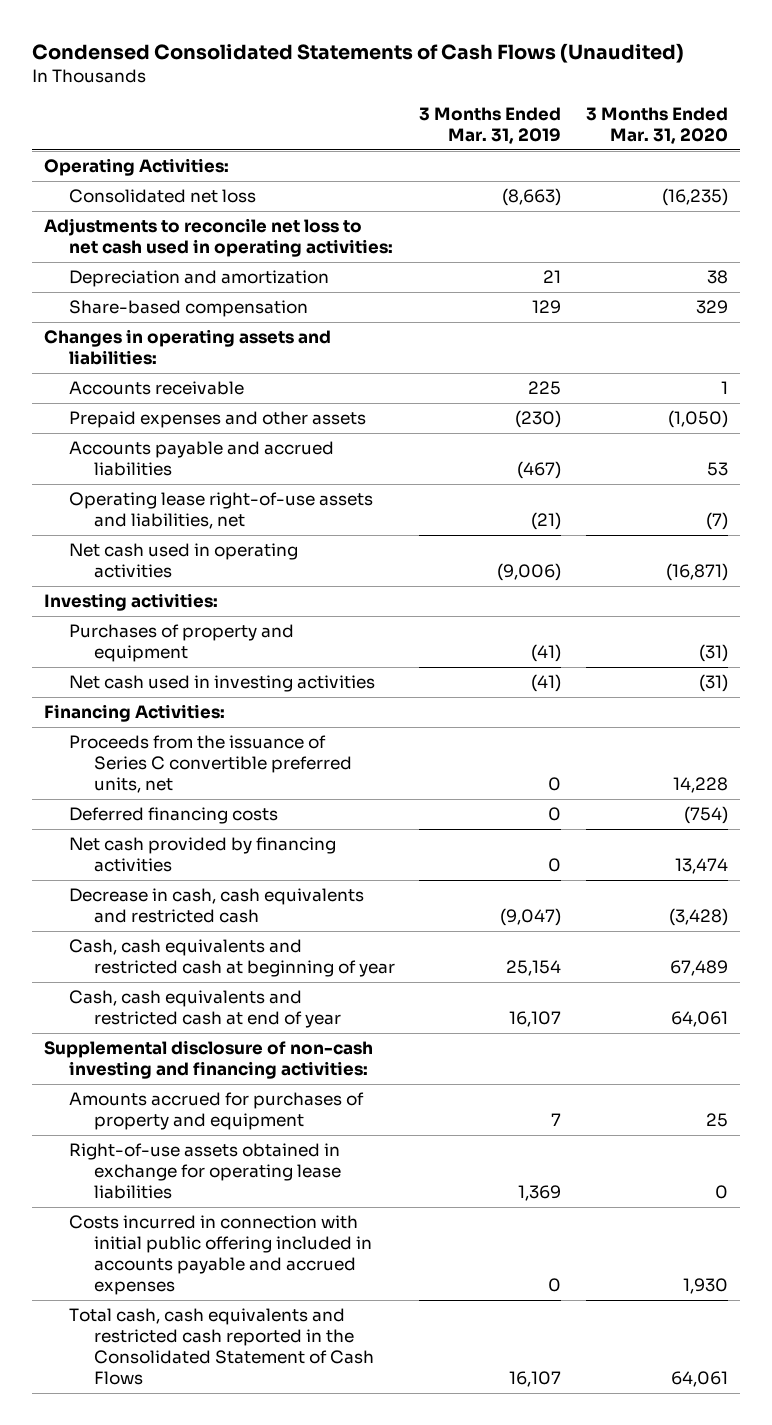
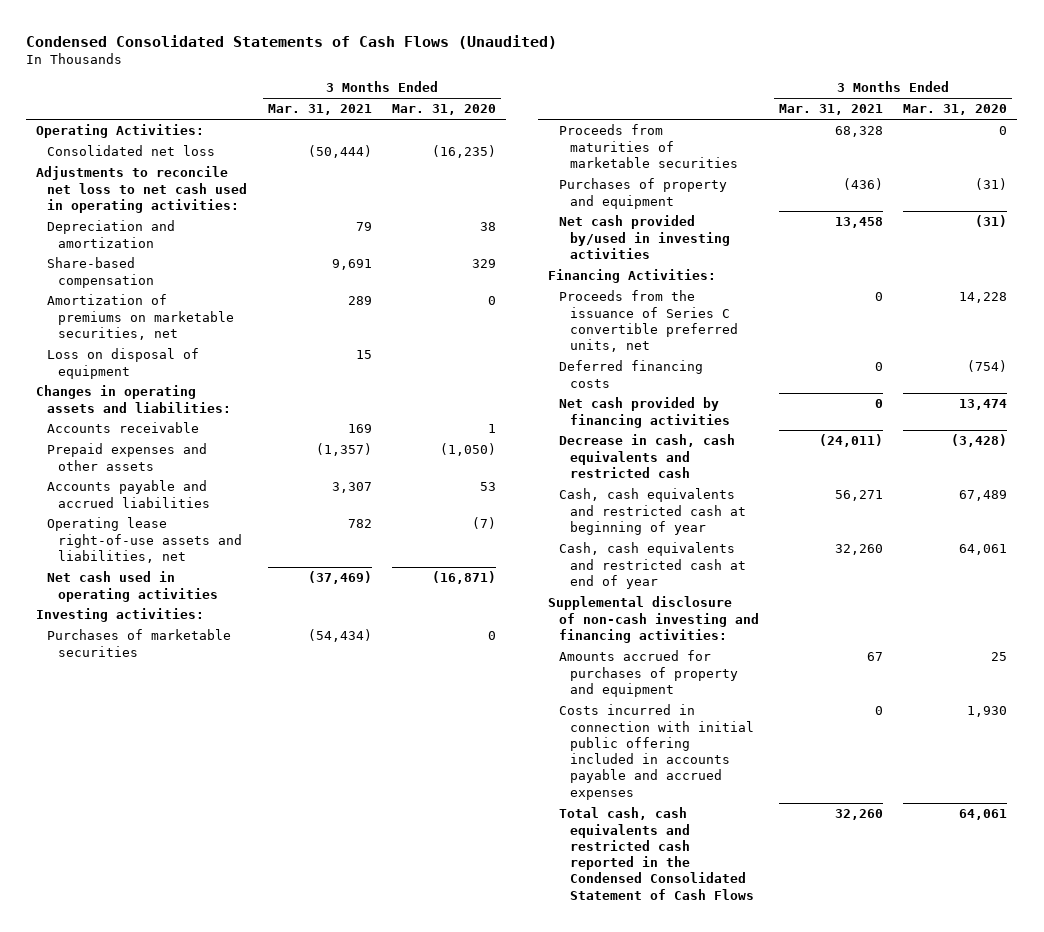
- | 3 Months Ended Mar. 31, 2019 | 3 Months Ended Mar. 31, 2020
+ | 3 Months Ended Mar. 31, 2021 | 3 Months Ended Mar. 31, 2020
+ Amortization of premiums on marketable securities, net | 289 | 0
+ Loss on disposal of equipment | 15 |
+ Purchases of marketable securities | (54,434) | 0
+ Proceeds from maturities of marketable securities | 68,328 | 0
- Net cash used in investing activities | (41) | (31)
+ Net cash provided by/used in investing activities | 13,458 | (31)
- Right-of-use assets obtained in exchange for operating lease liabilities | 1,369 | 0
- Total cash, cash equivalents and restricted cash reported in the Consolidated Statement of Cash Flows | 16,107 | 64,061
+ Total cash, cash equivalents and restricted cash reported in the Condensed Consolidated Statement of Cash Flows | 32,260 | 64,061

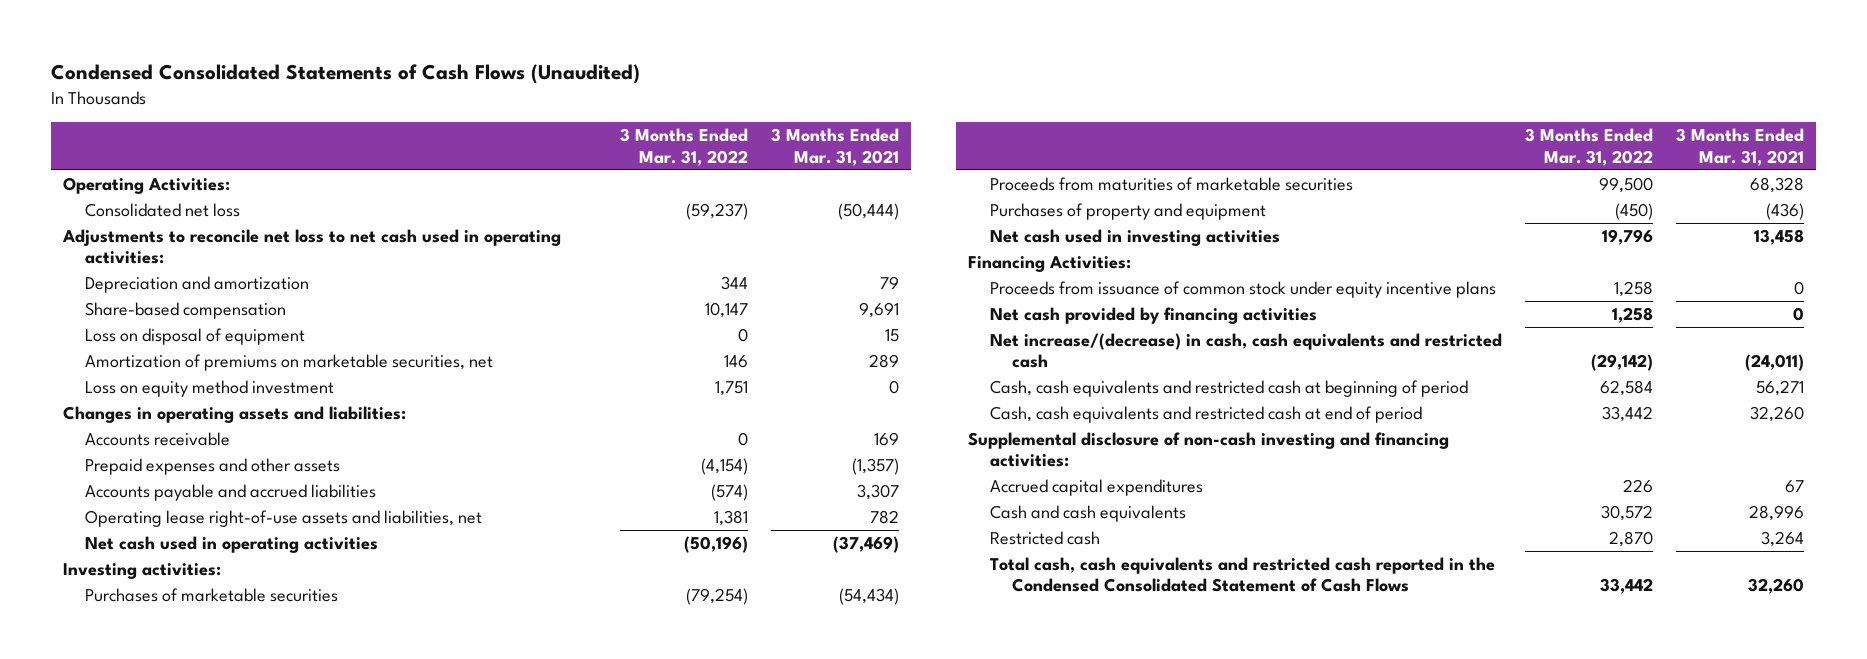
- | 3 Months Ended Mar. 31, 2021 | 3 Months Ended Mar. 31, 2020
+ | 3 Months Ended Mar. 31, 2022 | 3 Months Ended Mar. 31, 2021
moved down: Amortization of premiums on marketable securities, net | 146 | 289
+ Loss on equity method investment | 1,751 | 0
- Net cash provided by/used in investing activities | 13,458 | (31)
+ Net cash used in investing activities | 19,796 | 13,458
- Proceeds from the issuance of Series C convertible preferred units, net | 0 | 14,228
- Deferred financing costs | 0 | (754)
+ Proceeds from issuance of common stock under equity incentive plans | 1,258 | 0
- Decrease in cash, cash equivalents and restricted cash | (24,011) | (3,428)
- Cash, cash equivalents and restricted cash at beginning of year | 56,271 | 67,489
- Cash, cash equivalents and restricted cash at end of year | 32,260 | 64,061
+ Net increase/(decrease) in cash, cash equivalents and restricted cash | (29,142) | (24,011)
+ Cash, cash equivalents and restricted cash at beginning of period | 62,584 | 56,271
+ Cash, cash equivalents and restricted cash at end of period | 33,442 | 32,260
- Amounts accrued for purchases of property and equipment | 67 | 25
- Costs incurred in connection with initial public offering included in accounts payable and accrued expenses | 0 | 1,930
+ Accrued capital expenditures | 226 | 67
+ Cash and cash equivalents | 30,572 | 28,996
+ Restricted cash | 2,870 | 3,264

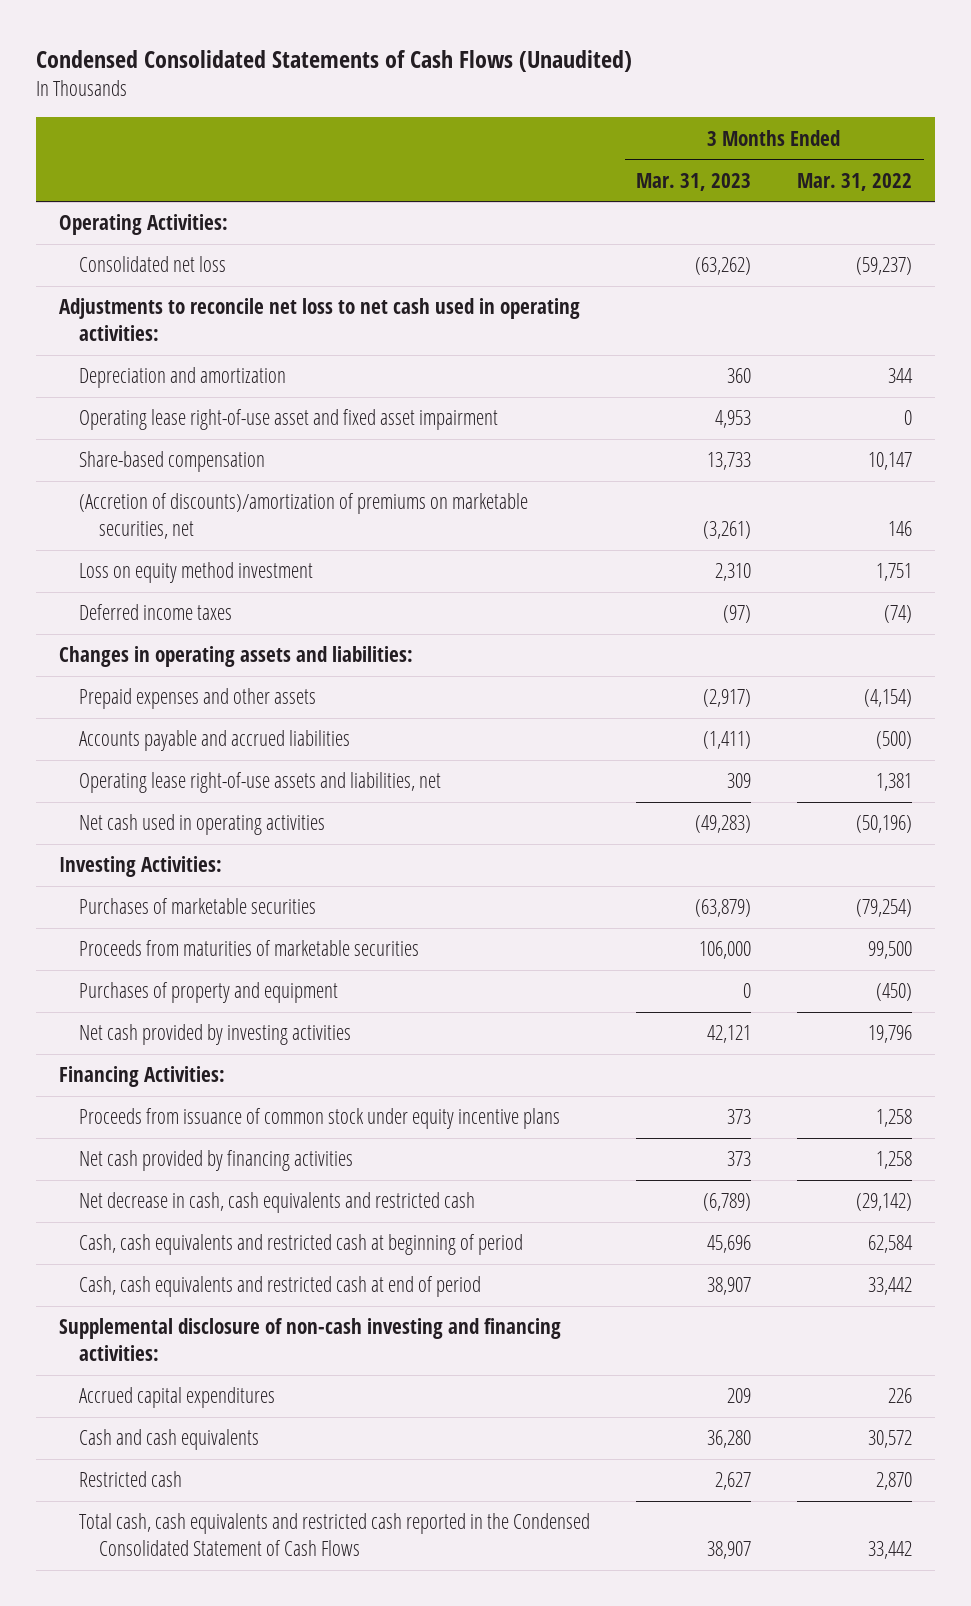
- | 3 Months Ended Mar. 31, 2022 | 3 Months Ended Mar. 31, 2021
+ | 3 Months Ended Mar. 31, 2023 | 3 Months Ended Mar. 31, 2022
+ Operating lease right-of-use asset and fixed asset impairment | 4,953 | 0
- Loss on disposal of equipment | 0 | 15
- Amortization of premiums on marketable securities, net | 146 | 289
+ (Accretion of discounts)/amortization of premiums on marketable securities, net | (3,261) | 146
+ Deferred income taxes | (97) | (74)
- Accounts receivable | 0 | 169
- Accounts payable and accrued liabilities | (574) | 3,307
+ Accounts payable and accrued liabilities | (1,411) | (500)
- Investing activities:
+ Investing Activities:
- Net cash used in investing activities | 19,796 | 13,458
+ Net cash provided by investing activities | 42,121 | 19,796
- Net increase/(decrease) in cash, cash equivalents and restricted cash | (29,142) | (24,011)
+ Net decrease in cash, cash equivalents and restricted cash | (6,789) | (29,142)

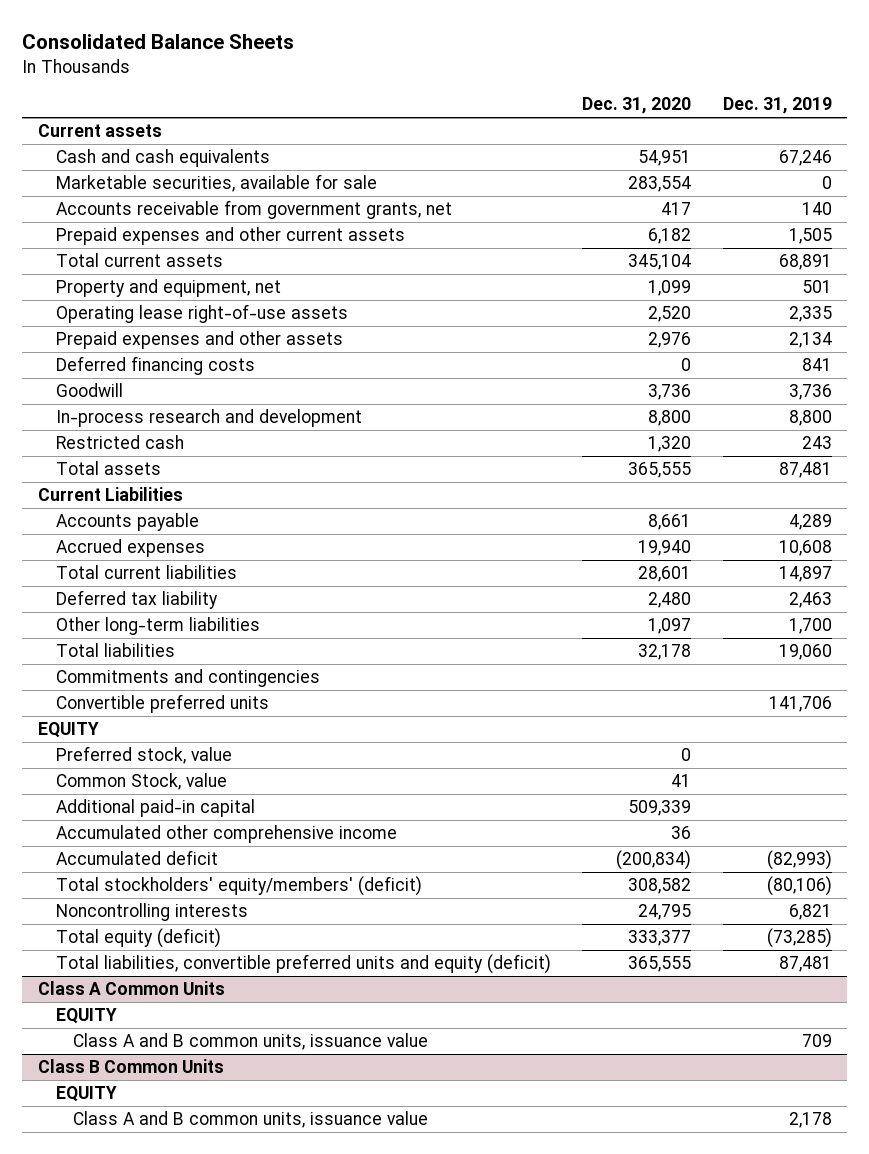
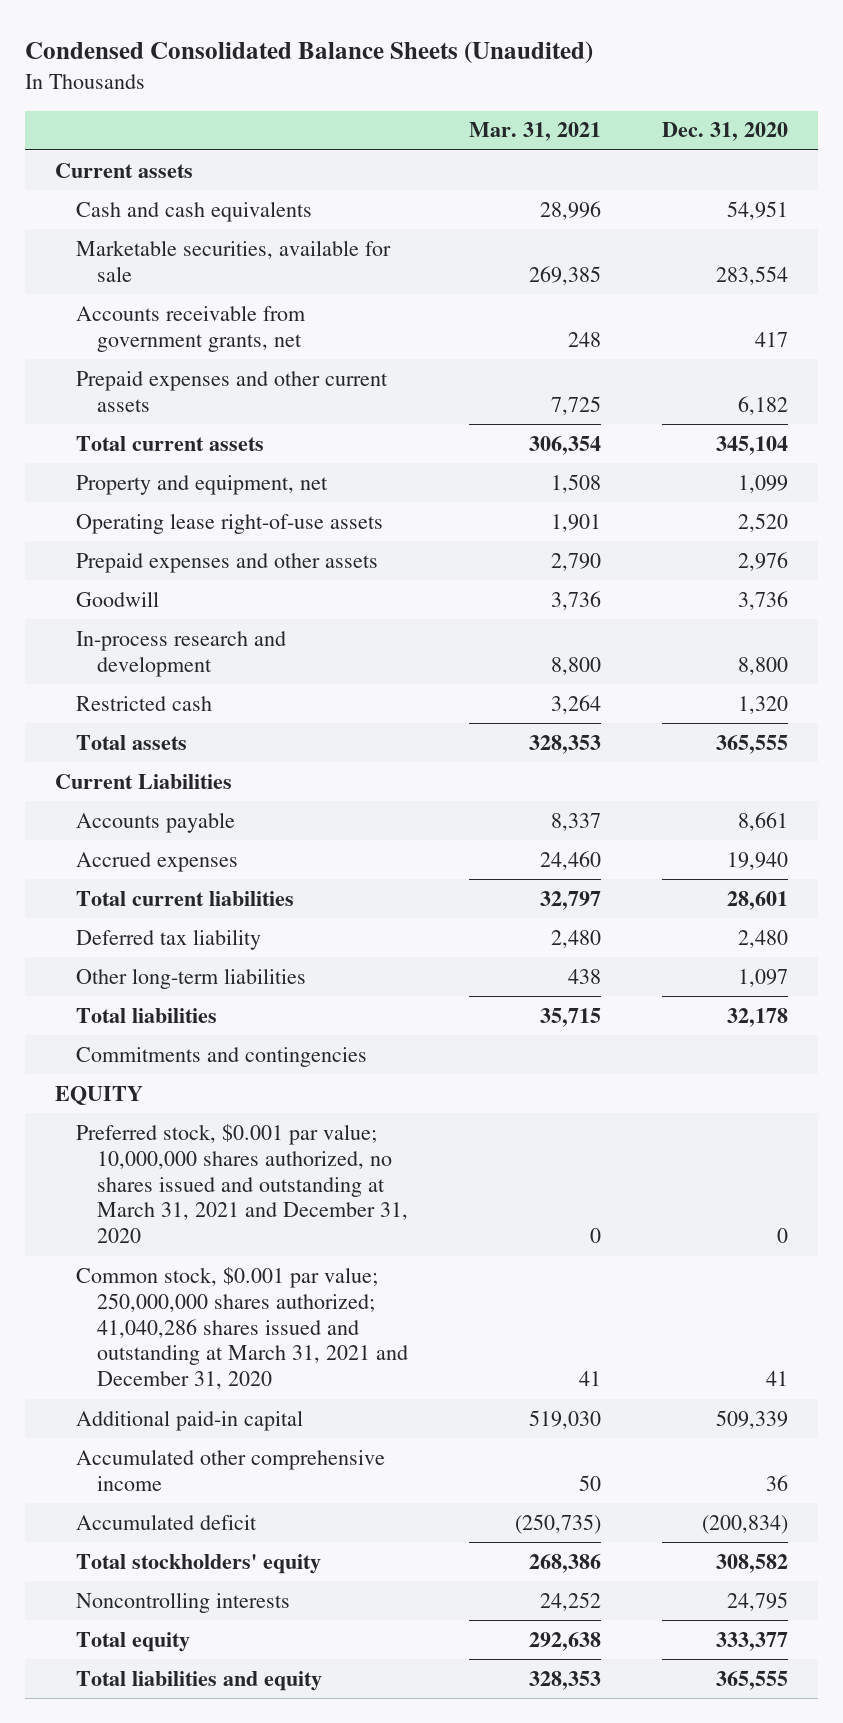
- Consolidated Balance Sheets
+ Condensed Consolidated Balance Sheets (Unaudited)
- | Dec. 31, 2020 | Dec. 31, 2019
+ | Mar. 31, 2021 | Dec. 31, 2020
- Deferred financing costs | 0 | 841
- Convertible preferred units | | 141,706
- Preferred stock, value | 0 |
- Common Stock, value | 41 |
+ Preferred stock, $0.001 par value; 10,000,000 shares authorized, no shares issued and outstanding at March 31, 2021 and December 31, 2020 | 0 | 0
+ Common stock, $0.001 par value; 250,000,000 shares authorized; 41,040,286 shares issued and outstanding at March 31, 2021 and December 31, 2020 | 41 | 41
- Total stockholders' equity/members' (deficit) | 308,582 | (80,106)
+ Total stockholders' equity | 268,386 | 308,582
- Total equity (deficit) | 333,377 | (73,285)
- Total liabilities, convertible preferred units and equity (deficit) | 365,555 | 87,481
- Class A Common Units
- EQUITY
- Class A and B common units, issuance value | | 709
- Class B Common Units
- EQUITY
- Class A and B common units, issuance value | | 2,178
+ Total equity | 292,638 | 333,377
+ Total liabilities and equity | 328,353 | 365,555

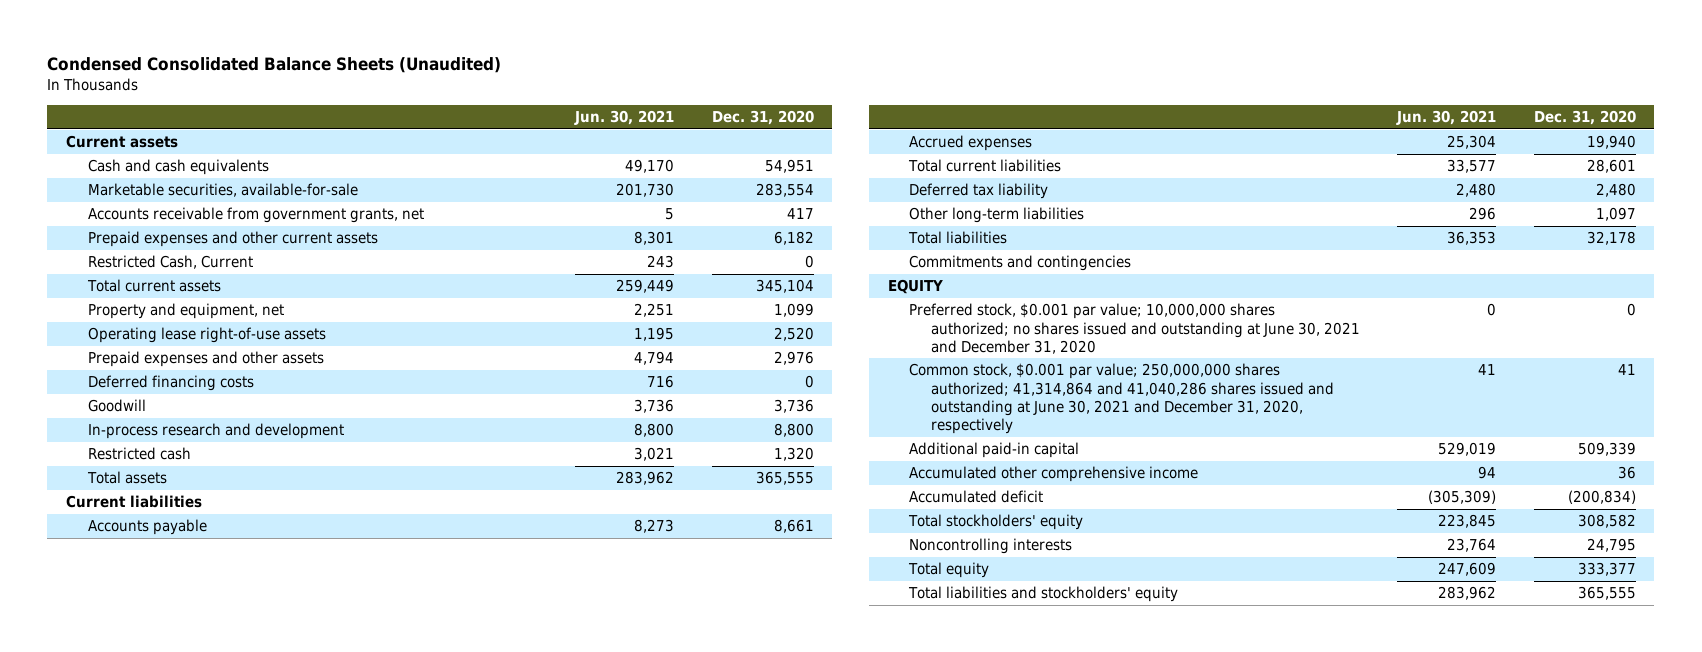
- | Mar. 31, 2021 | Dec. 31, 2020
+ | Jun. 30, 2021 | Dec. 31, 2020
- Marketable securities, available for sale | 269,385 | 283,554
+ Marketable securities, available-for-sale | 201,730 | 283,554
+ Restricted Cash, Current | 243 | 0
+ Deferred financing costs | 716 | 0
- Current Liabilities
+ Current liabilities
- Preferred stock, $0.001 par value; 10,000,000 shares authorized, no shares issued and outstanding at March 31, 2021 and December 31, 2020 | 0 | 0
- Common stock, $0.001 par value; 250,000,000 shares authorized; 41,040,286 shares issued and outstanding at March 31, 2021 and December 31, 2020 | 41 | 41
+ Preferred stock, $0.001 par value; 10,000,000 shares authorized; no shares issued and outstanding at June 30, 2021 and December 31, 2020 | 0 | 0
+ Common stock, $0.001 par value; 250,000,000 shares authorized; 41,314,864 and 41,040,286 shares issued and outstanding at June 30, 2021 and December 31, 2020, respectively | 41 | 41
- Total liabilities and equity | 328,353 | 365,555
+ Total liabilities and stockholders' equity | 283,962 | 365,555

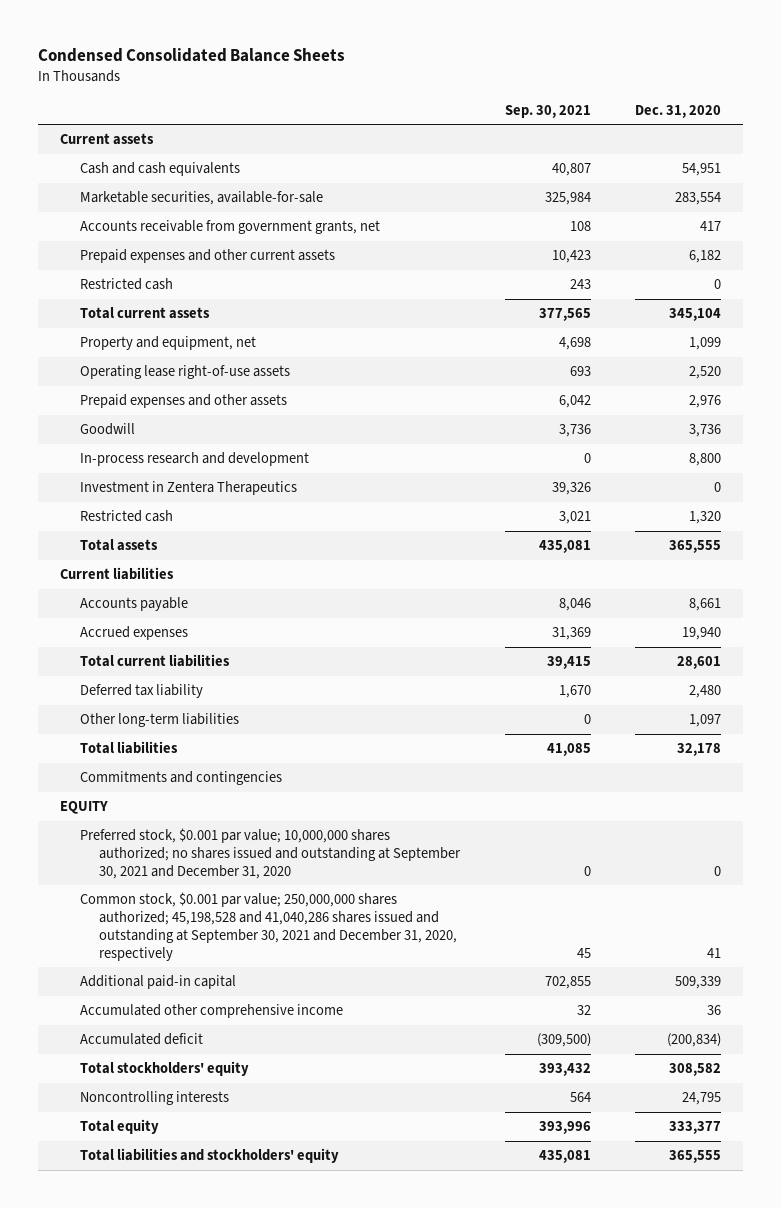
- Condensed Consolidated Balance Sheets (Unaudited)
+ Condensed Consolidated Balance Sheets
- | Jun. 30, 2021 | Dec. 31, 2020
+ | Sep. 30, 2021 | Dec. 31, 2020
- Restricted Cash, Current | 243 | 0
+ Restricted cash | 243 | 0
- Deferred financing costs | 716 | 0
+ Investment in Zentera Therapeutics | 39,326 | 0
- Preferred stock, $0.001 par value; 10,000,000 shares authorized; no shares issued and outstanding at June 30, 2021 and December 31, 2020 | 0 | 0
- Common stock, $0.001 par value; 250,000,000 shares authorized; 41,314,864 and 41,040,286 shares issued and outstanding at June 30, 2021 and December 31, 2020, respectively | 41 | 41
+ Preferred stock, $0.001 par value; 10,000,000 shares authorized; no shares issued and outstanding at September 30, 2021 and December 31, 2020 | 0 | 0
+ Common stock, $0.001 par value; 250,000,000 shares authorized; 45,198,528 and 41,040,286 shares issued and outstanding at September 30, 2021 and December 31, 2020, respectively | 45 | 41

